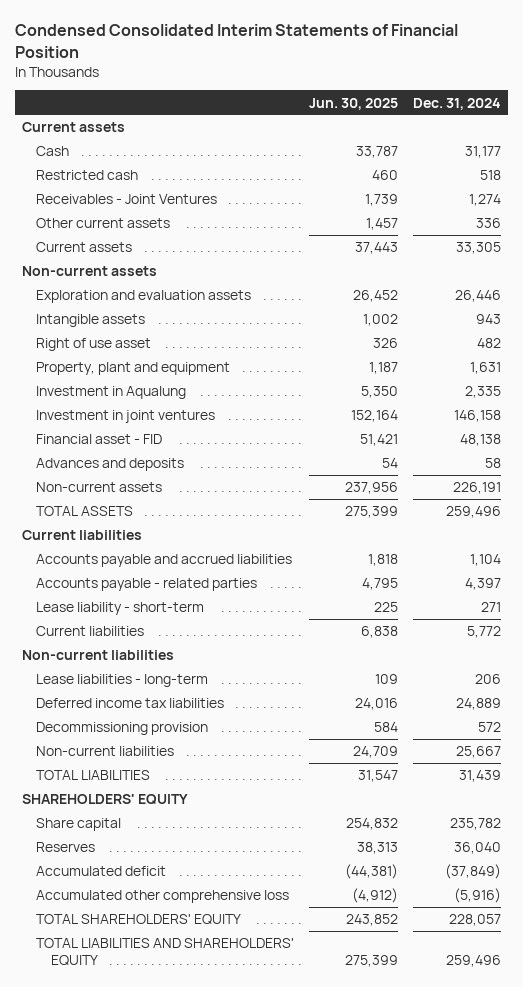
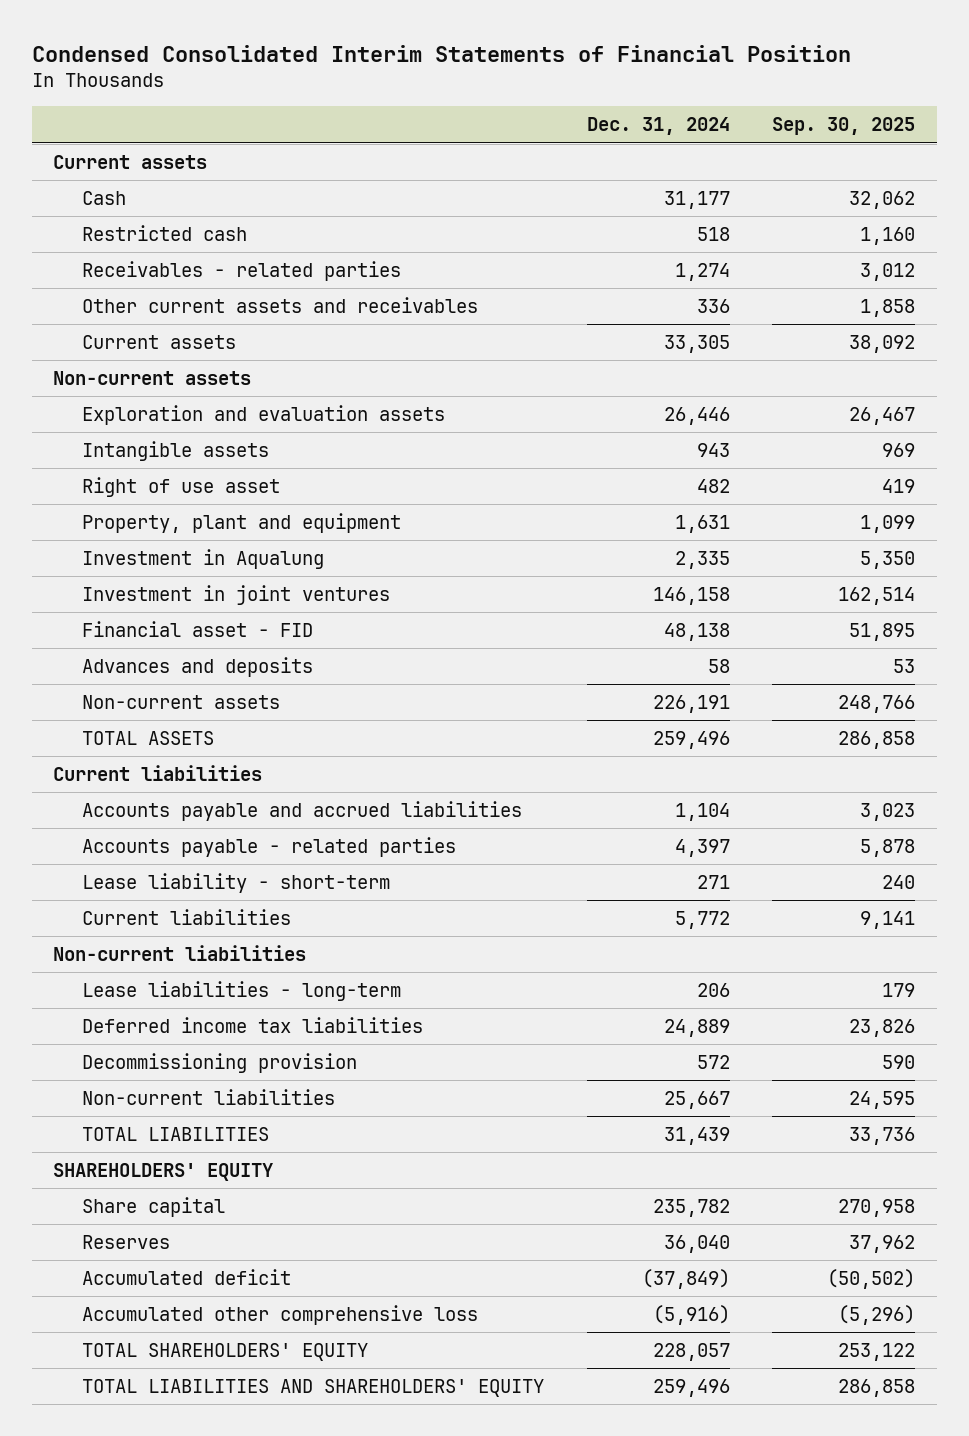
- | Jun. 30, 2025 | Dec. 31, 2024
+ | Dec. 31, 2024 | Sep. 30, 2025
- Receivables - Joint Ventures | 1,739 | 1,274
- Other current assets | 1,457 | 336
+ Receivables - related parties | 1,274 | 3,012
+ Other current assets and receivables | 336 | 1,858

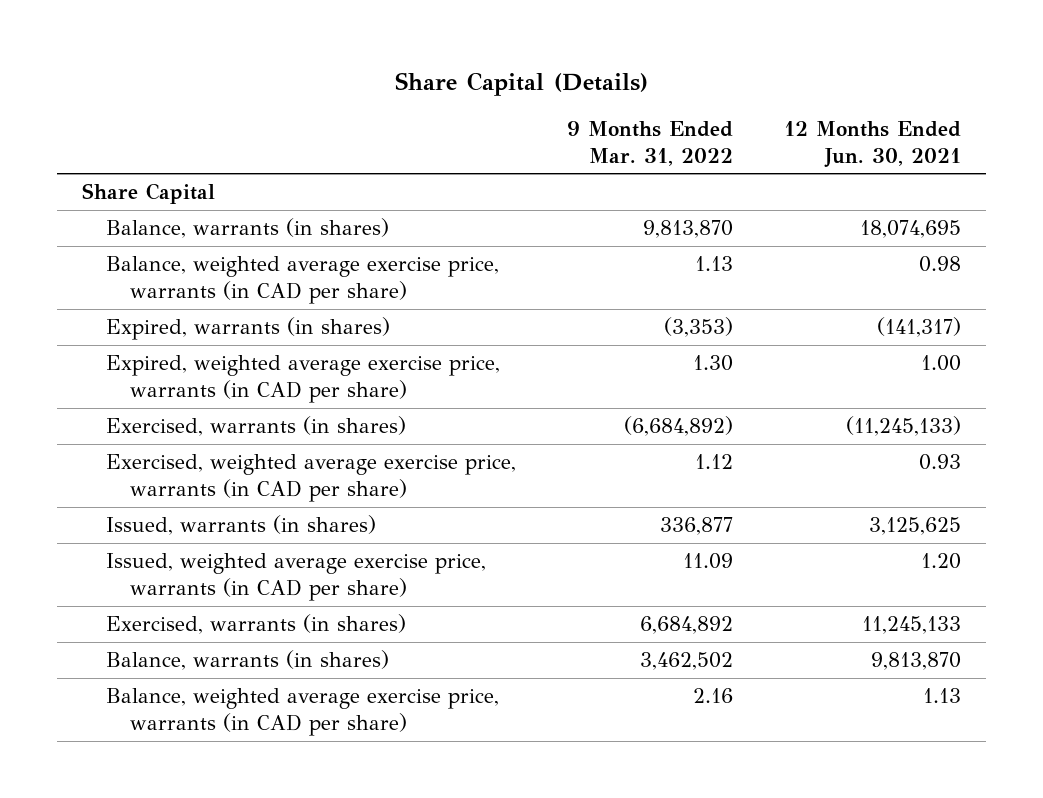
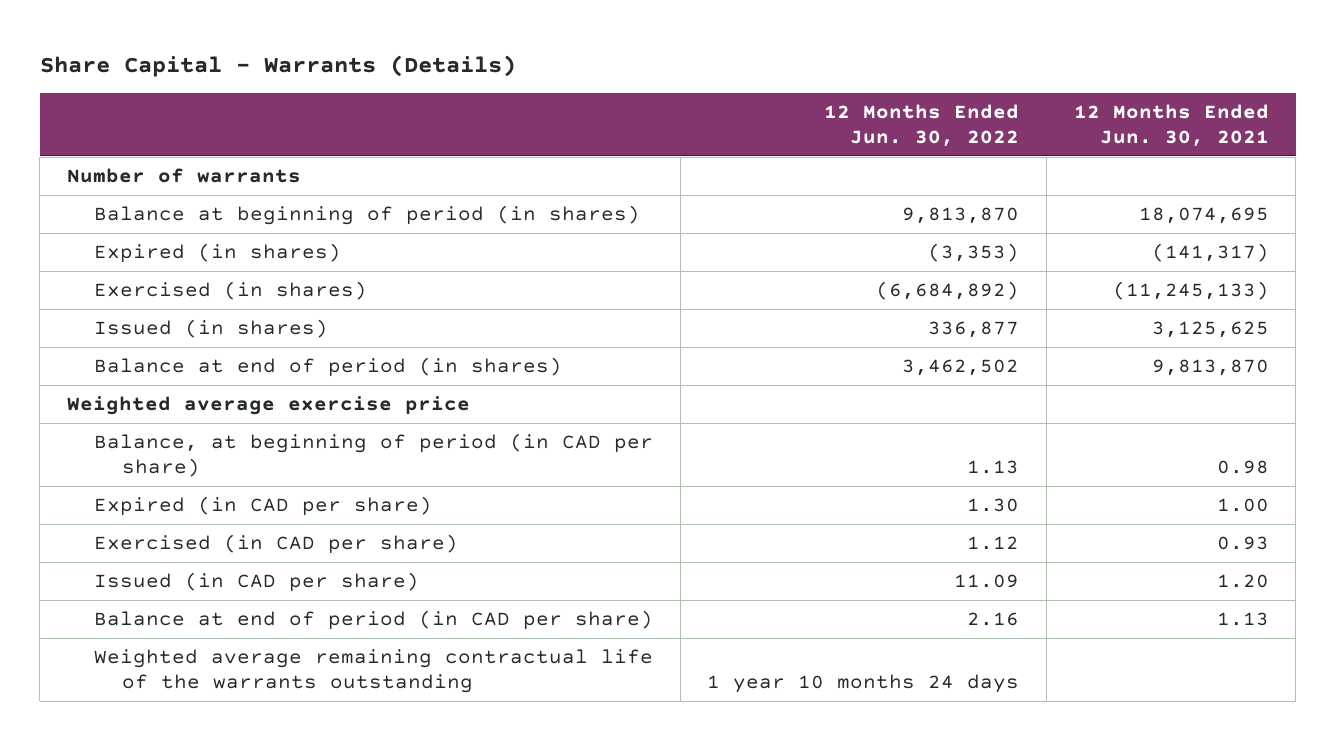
- Share Capital (Details)
+ Share Capital - Warrants (Details)
- | 9 Months Ended Mar. 31, 2022 | 12 Months Ended Jun. 30, 2021
+ | 12 Months Ended Jun. 30, 2022 | 12 Months Ended Jun. 30, 2021
- Share Capital
- Balance, warrants (in shares) | 9,813,870 | 18,074,695
- Balance, weighted average exercise price, warrants (in CAD per share) | 1.13 | 0.98
- Expired, warrants (in shares) | (3,353) | (141,317)
- Expired, weighted average exercise price, warrants (in CAD per share) | 1.30 | 1.00
- Exercised, warrants (in shares) | (6,684,892) | (11,245,133)
- Exercised, weighted average exercise price, warrants (in CAD per share) | 1.12 | 0.93
- Issued, warrants (in shares) | 336,877 | 3,125,625
- Issued, weighted average exercise price, warrants (in CAD per share) | 11.09 | 1.20
- Exercised, warrants (in shares) | 6,684,892 | 11,245,133
- Balance, warrants (in shares) | 3,462,502 | 9,813,870
- Balance, weighted average exercise price, warrants (in CAD per share) | 2.16 | 1.13
+ Number of warrants
+ Balance at beginning of period (in shares) | 9,813,870 | 18,074,695
+ Expired (in shares) | (3,353) | (141,317)
+ Exercised (in shares) | (6,684,892) | (11,245,133)
+ Issued (in shares) | 336,877 | 3,125,625
+ Balance at end of period (in shares) | 3,462,502 | 9,813,870
+ Weighted average exercise price
+ Balance, at beginning of period (in CAD per share) | 1.13 | 0.98
+ Expired (in CAD per share) | 1.30 | 1.00
+ Exercised (in CAD per share) | 1.12 | 0.93
+ Issued (in CAD per share) | 11.09 | 1.20
+ Balance at end of period (in CAD per share) | 2.16 | 1.13
+ Weighted average remaining contractual life of the warrants outstanding | 1 year 10 months 24 days |

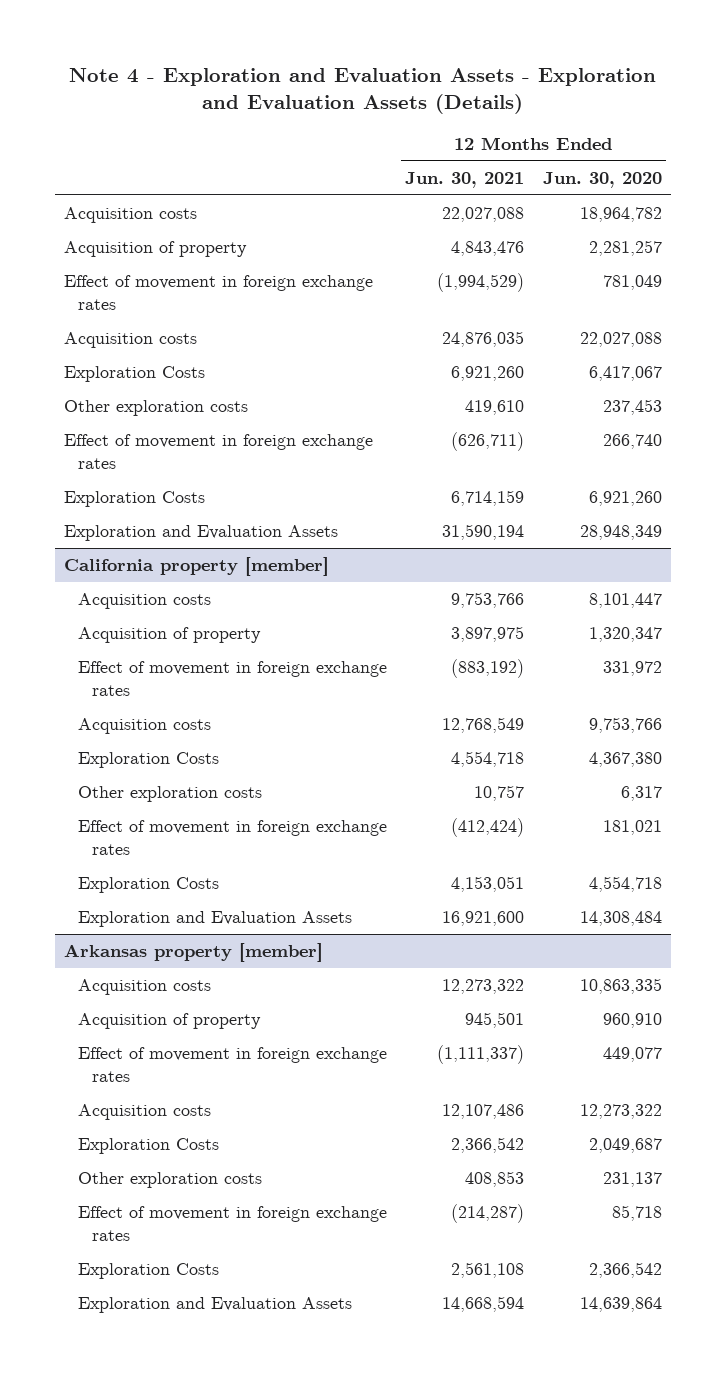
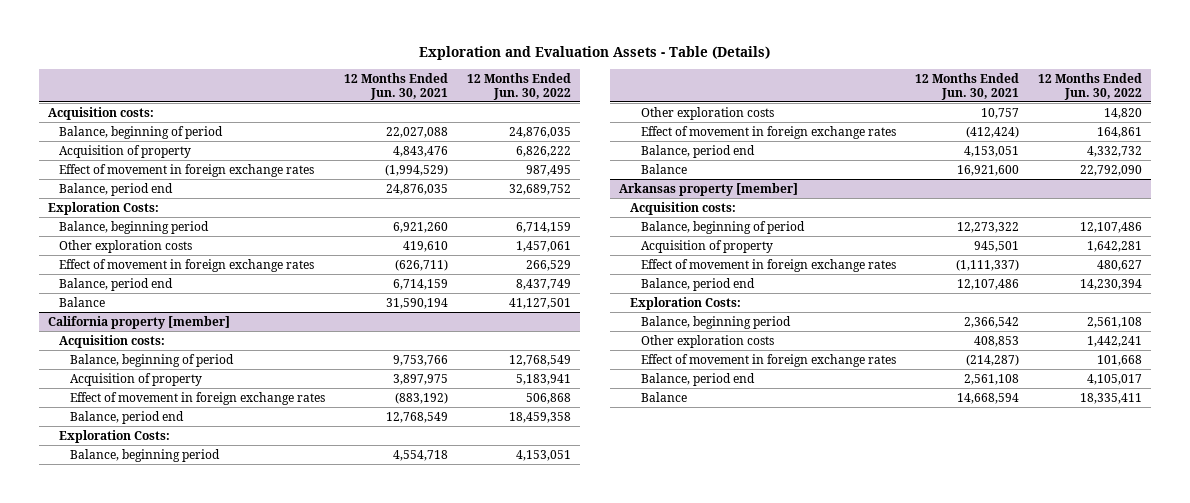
- Note 4 - Exploration and Evaluation Assets - Exploration and Evaluation Assets (Details)
+ Exploration and Evaluation Assets - Table (Details)
- | 12 Months Ended Jun. 30, 2021 | 12 Months Ended Jun. 30, 2020
+ | 12 Months Ended Jun. 30, 2021 | 12 Months Ended Jun. 30, 2022
- Acquisition costs | 22,027,088 | 18,964,782
+ Acquisition costs:
+ Balance, beginning of period | 22,027,088 | 24,876,035
- Acquisition costs | 24,876,035 | 22,027,088
- Exploration Costs | 6,921,260 | 6,417,067
+ Balance, period end | 24,876,035 | 32,689,752
+ Exploration Costs:
+ Balance, beginning period | 6,921,260 | 6,714,159
- Exploration Costs | 6,714,159 | 6,921,260
- Exploration and Evaluation Assets | 31,590,194 | 28,948,349
+ Balance, period end | 6,714,159 | 8,437,749
+ Balance | 31,590,194 | 41,127,501
@ California property [member]
- Acquisition costs | 9,753,766 | 8,101,447
+ Acquisition costs:
+ Balance, beginning of period | 9,753,766 | 12,768,549
- Acquisition costs | 12,768,549 | 9,753,766
- Exploration Costs | 4,554,718 | 4,367,380
+ Balance, period end | 12,768,549 | 18,459,358
+ Exploration Costs:
+ Balance, beginning period | 4,554,718 | 4,153,051
- Exploration Costs | 4,153,051 | 4,554,718
- Exploration and Evaluation Assets | 16,921,600 | 14,308,484
+ Balance, period end | 4,153,051 | 4,332,732
+ Balance | 16,921,600 | 22,792,090
@ Arkansas property [member]
- Acquisition costs | 12,273,322 | 10,863,335
+ Acquisition costs:
+ Balance, beginning of period | 12,273,322 | 12,107,486
- Acquisition costs | 12,107,486 | 12,273,322
- Exploration Costs | 2,366,542 | 2,049,687
+ Balance, period end | 12,107,486 | 14,230,394
+ Exploration Costs:
+ Balance, beginning period | 2,366,542 | 2,561,108
- Exploration Costs | 2,561,108 | 2,366,542
- Exploration and Evaluation Assets | 14,668,594 | 14,639,864
+ Balance, period end | 2,561,108 | 4,105,017
+ Balance | 14,668,594 | 18,335,411

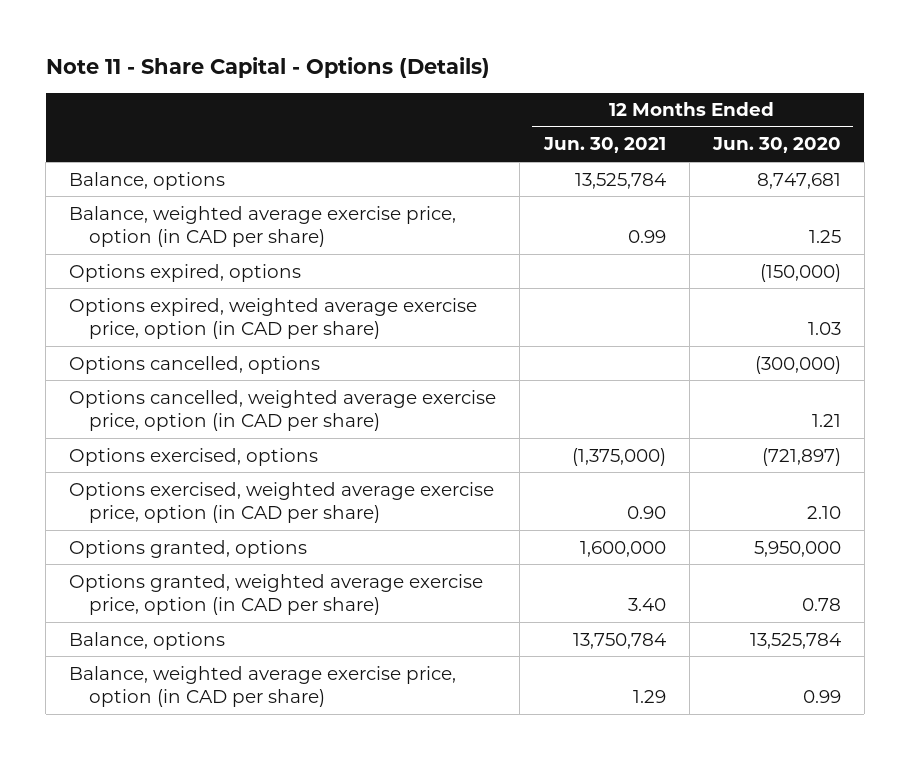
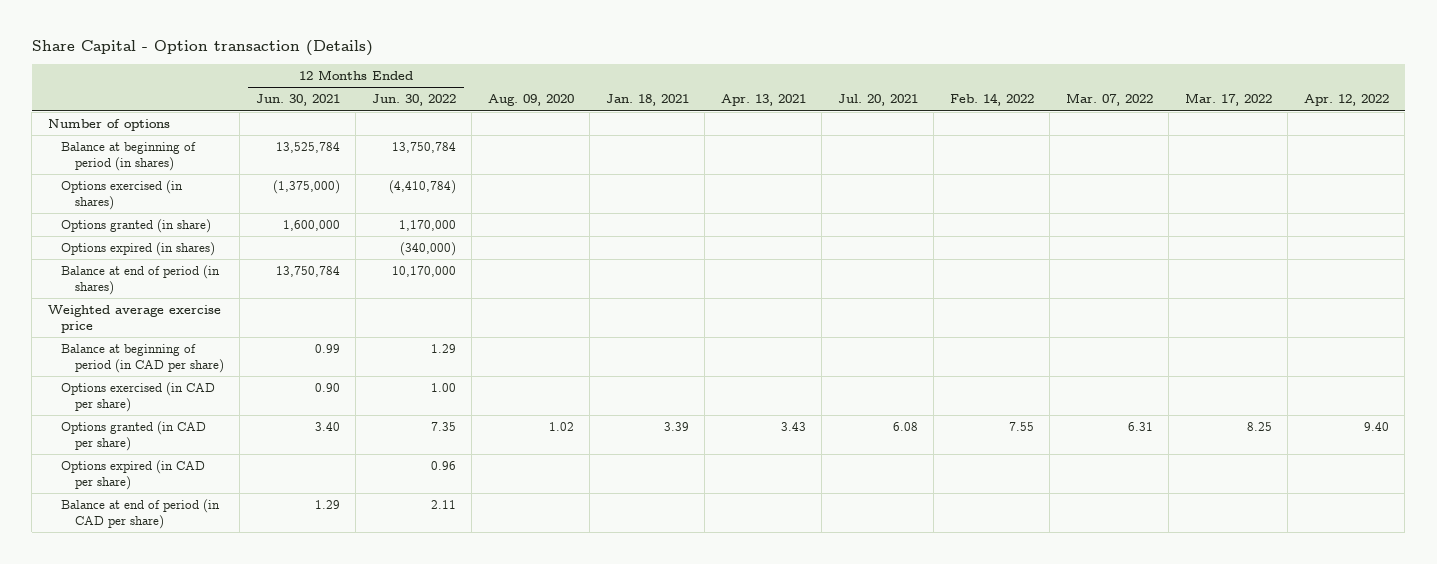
- Note 11 - Share Capital - Options (Details)
+ Share Capital - Option transaction (Details)
- | 12 Months Ended Jun. 30, 2021 | 12 Months Ended Jun. 30, 2020
+ | 12 Months Ended Jun. 30, 2021 | 12 Months Ended Jun. 30, 2022 | Aug. 09, 2020 | Jan. 18, 2021 | Apr. 13, 2021 | Jul. 20, 2021 | Feb. 14, 2022 | Mar. 07, 2022 | Mar. 17, 2022 | Apr. 12, 2022
- Balance, options | 13,525,784 | 8,747,681
- Balance, weighted average exercise price, option (in CAD per share) | 0.99 | 1.25
- Options expired, options | | (150,000)
- Options expired, weighted average exercise price, option (in CAD per share) | | 1.03
- Options cancelled, options | | (300,000)
- Options cancelled, weighted average exercise price, option (in CAD per share) | | 1.21
- Options exercised, options | (1,375,000) | (721,897)
- Options exercised, weighted average exercise price, option (in CAD per share) | 0.90 | 2.10
- Options granted, options | 1,600,000 | 5,950,000
- Options granted, weighted average exercise price, option (in CAD per share) | 3.40 | 0.78
- Balance, options | 13,750,784 | 13,525,784
- Balance, weighted average exercise price, option (in CAD per share) | 1.29 | 0.99
+ Number of options
+ Balance at beginning of period (in shares) | 13,525,784 | 13,750,784 | | | | | | | |
+ Options exercised (in shares) | (1,375,000) | (4,410,784) | | | | | | | |
+ Options granted (in share) | 1,600,000 | 1,170,000 | | | | | | | |
+ Options expired (in shares) | | (340,000) | | | | | | | |
+ Balance at end of period (in shares) | 13,750,784 | 10,170,000 | | | | | | | |
+ Weighted average exercise price
+ Balance at beginning of period (in CAD per share) | 0.99 | 1.29 | | | | | | | |
+ Options exercised (in CAD per share) | 0.90 | 1.00 | | | | | | | |
+ Options granted (in CAD per share) | 3.40 | 7.35 | 1.02 | 3.39 | 3.43 | 6.08 | 7.55 | 6.31 | 8.25 | 9.40
+ Options expired (in CAD per share) | | 0.96 | | | | | | | |
+ Balance at end of period (in CAD per share) | 1.29 | 2.11 | | | | | | | |

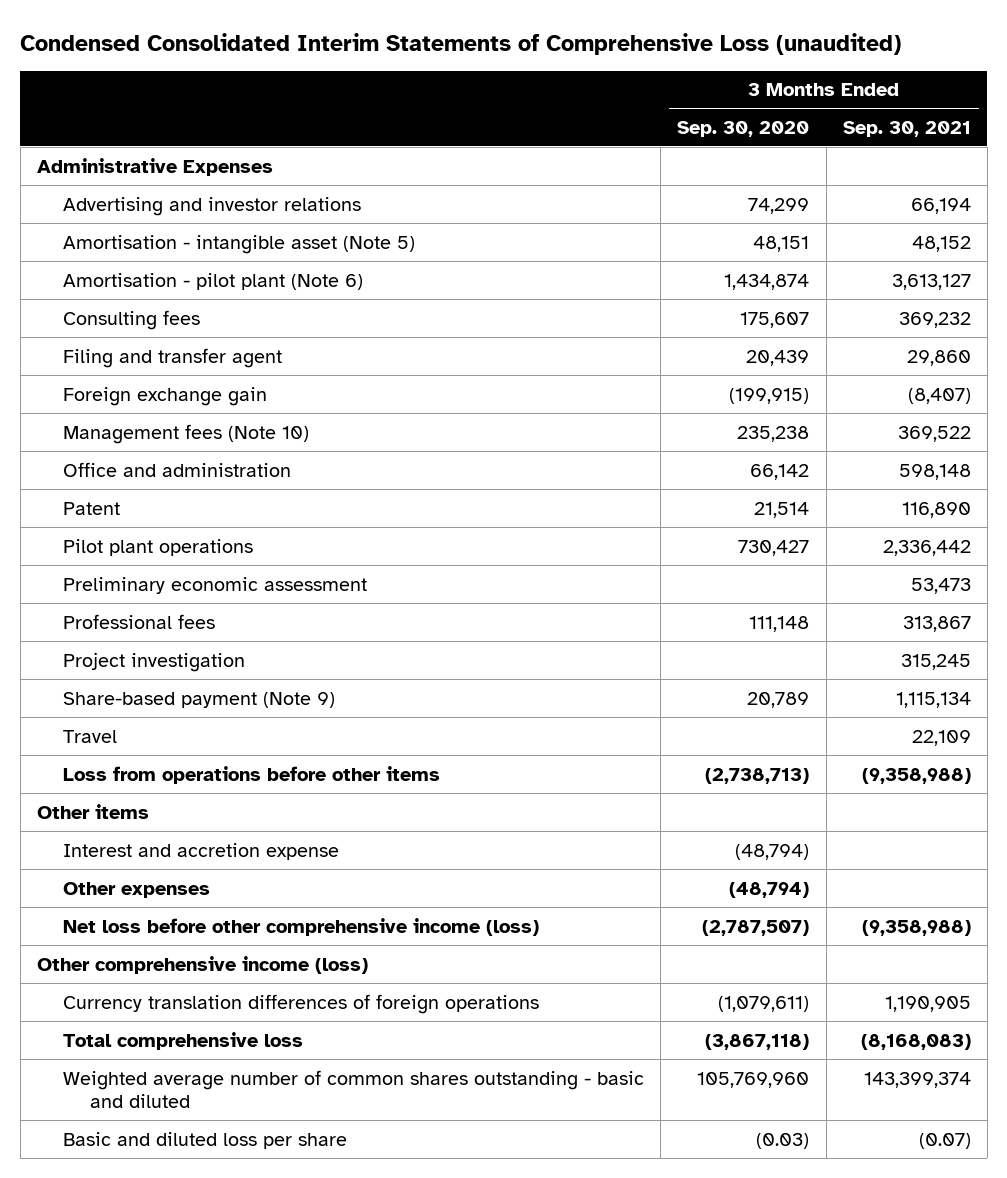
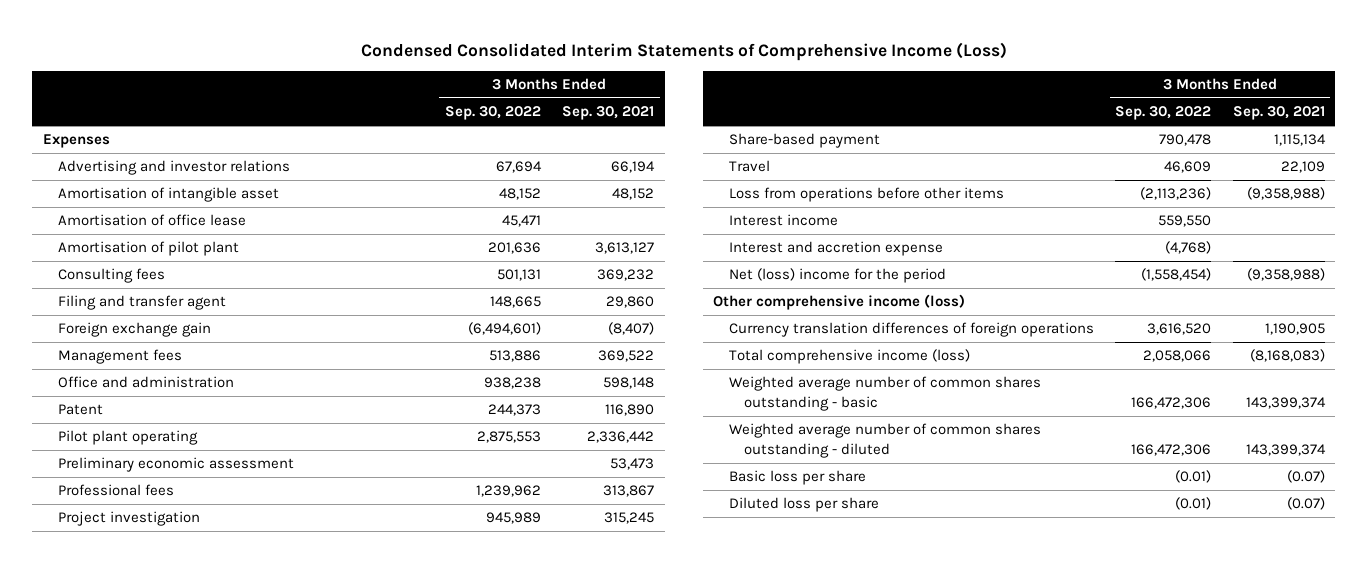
- Condensed Consolidated Interim Statements of Comprehensive Loss (unaudited)
+ Condensed Consolidated Interim Statements of Comprehensive Income (Loss)
- | 3 Months Ended Sep. 30, 2020 | 3 Months Ended Sep. 30, 2021
+ | 3 Months Ended Sep. 30, 2022 | 3 Months Ended Sep. 30, 2021
- Administrative Expenses
+ Expenses
- Amortisation - intangible asset (Note 5) | 48,151 | 48,152
- Amortisation - pilot plant (Note 6) | 1,434,874 | 3,613,127
+ Amortisation of intangible asset | 48,152 | 48,152
+ Amortisation of office lease | 45,471 |
+ Amortisation of pilot plant | 201,636 | 3,613,127
- Management fees (Note 10) | 235,238 | 369,522
+ Management fees | 513,886 | 369,522
- Pilot plant operations | 730,427 | 2,336,442
+ Pilot plant operating | 2,875,553 | 2,336,442
- Share-based payment (Note 9) | 20,789 | 1,115,134
+ Share-based payment | 790,478 | 1,115,134
- Other items
+ Interest income | 559,550 |
- Other expenses | (48,794) |
- Net loss before other comprehensive income (loss) | (2,787,507) | (9,358,988)
+ Net (loss) income for the period | (1,558,454) | (9,358,988)
- Total comprehensive loss | (3,867,118) | (8,168,083)
- Weighted average number of common shares outstanding - basic and diluted | 105,769,960 | 143,399,374
- Basic and diluted loss per share | (0.03) | (0.07)
+ Total comprehensive income (loss) | 2,058,066 | (8,168,083)
+ Weighted average number of common shares outstanding - basic | 166,472,306 | 143,399,374
+ Weighted average number of common shares outstanding - diluted | 166,472,306 | 143,399,374
+ Basic loss per share | (0.01) | (0.07)
+ Diluted loss per share | (0.01) | (0.07)

